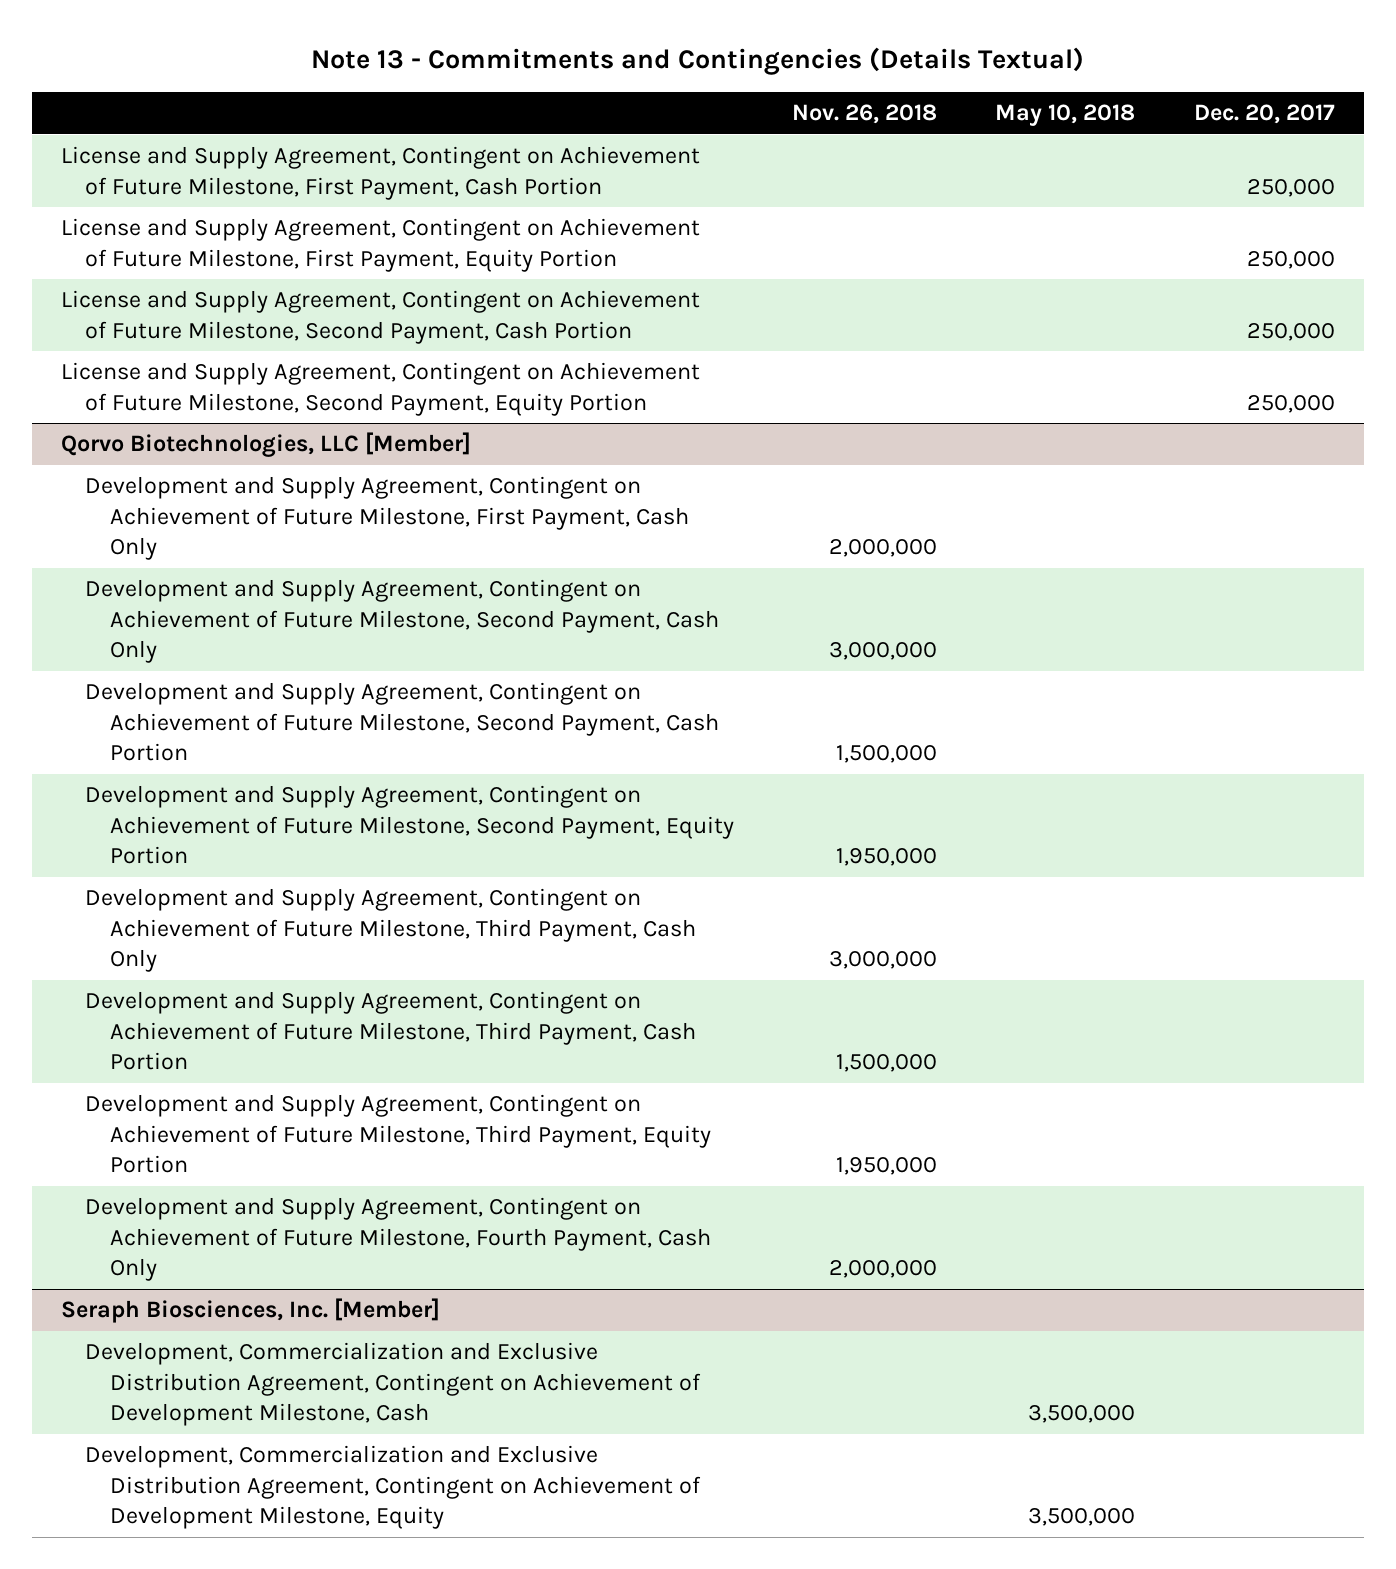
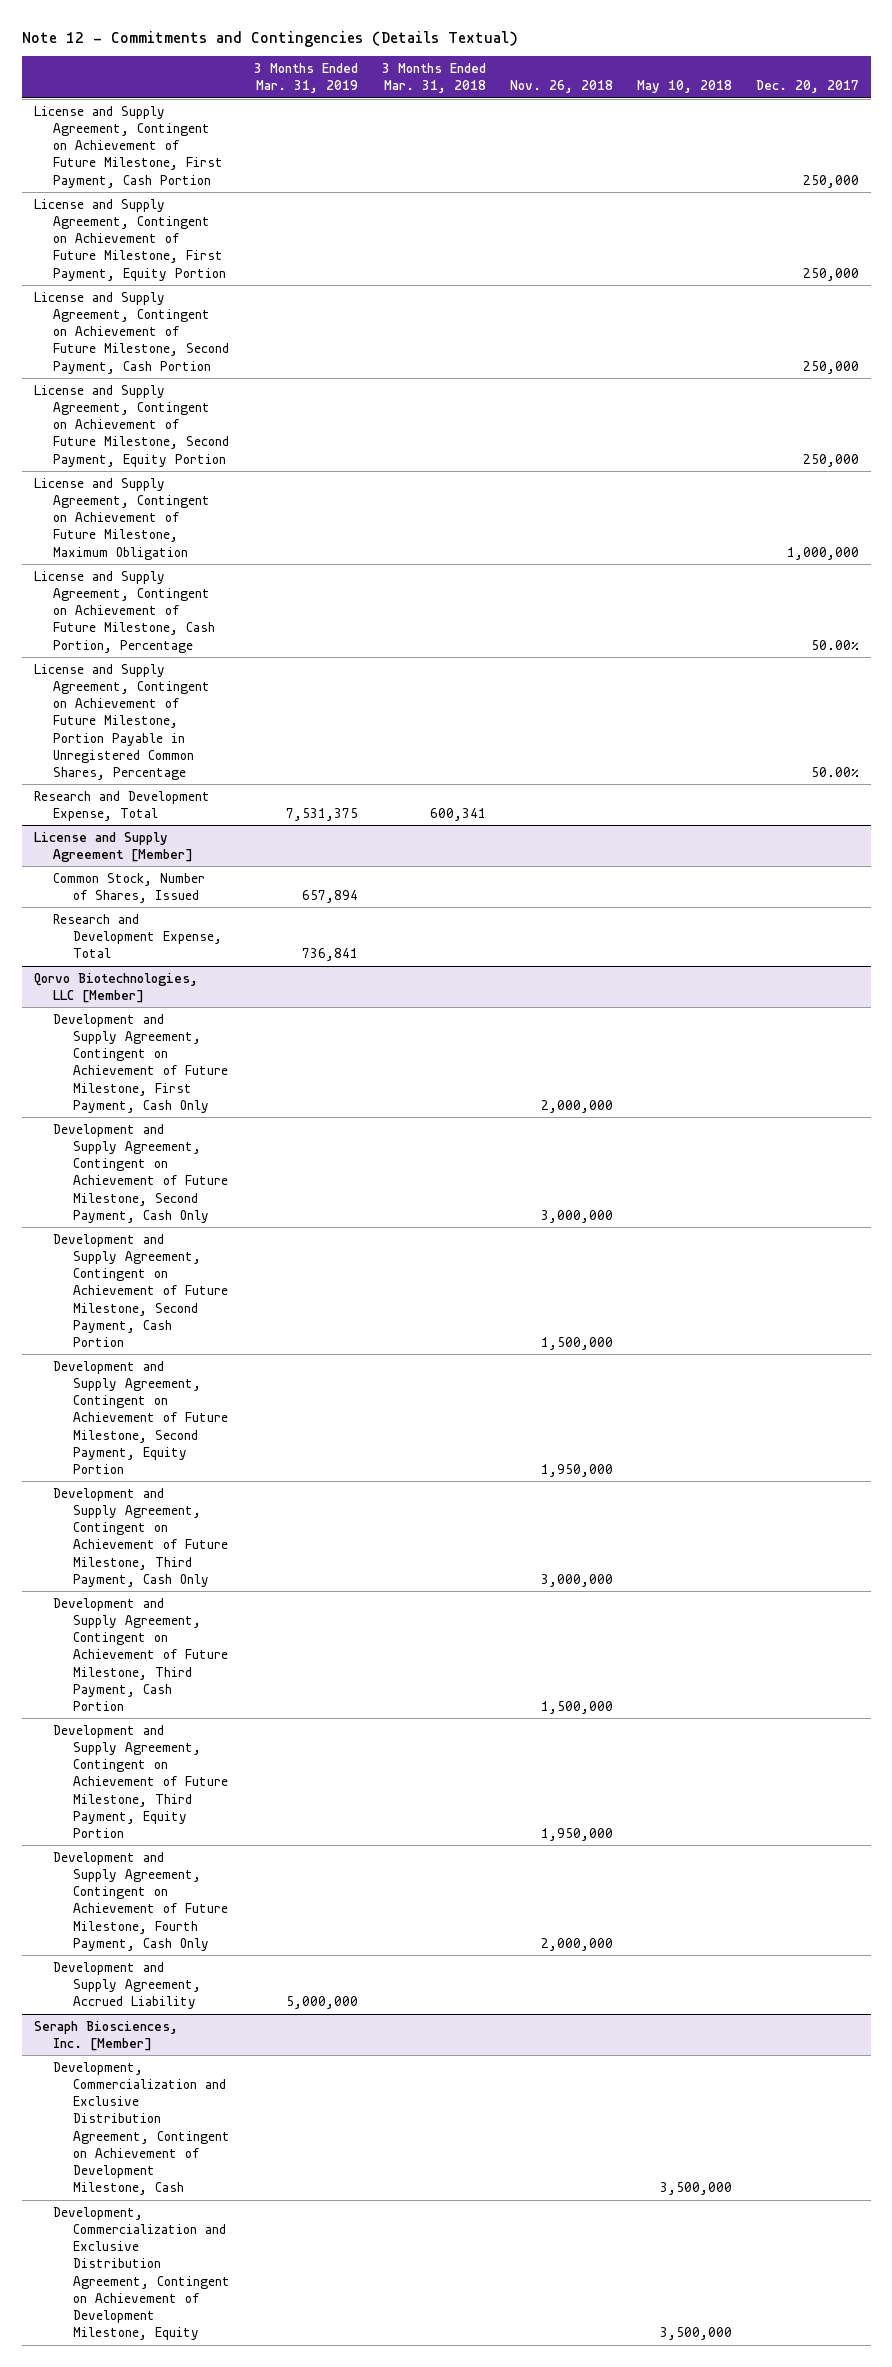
- Note 13 - Commitments and Contingencies (Details Textual)
+ Note 12 - Commitments and Contingencies (Details Textual)
- | Nov. 26, 2018 | May 10, 2018 | Dec. 20, 2017
+ | 3 Months Ended Mar. 31, 2019 | 3 Months Ended Mar. 31, 2018 | Nov. 26, 2018 | May 10, 2018 | Dec. 20, 2017
+ License and Supply Agreement, Contingent on Achievement of Future Milestone, Maximum Obligation | | | | | 1,000,000
+ License and Supply Agreement, Contingent on Achievement of Future Milestone, Cash Portion, Percentage | | | | | 50.00%
+ License and Supply Agreement, Contingent on Achievement of Future Milestone, Portion Payable in Unregistered Common Shares, Percentage | | | | | 50.00%
+ Research and Development Expense, Total | 7,531,375 | 600,341 | | |
+ License and Supply Agreement [Member]
+ Common Stock, Number of Shares, Issued | 657,894 | | | |
+ Research and Development Expense, Total | 736,841 | | | |
@ Qorvo Biotechnologies, LLC [Member]
+ Development and Supply Agreement, Accrued Liability | 5,000,000 | | | |

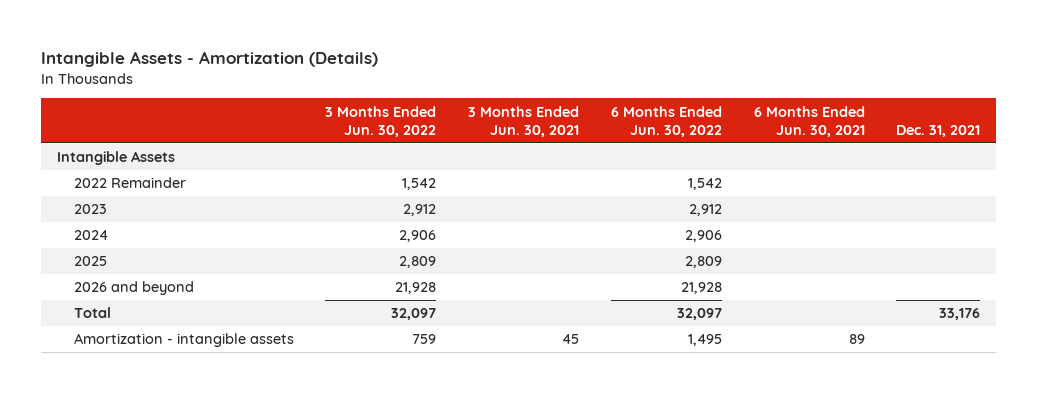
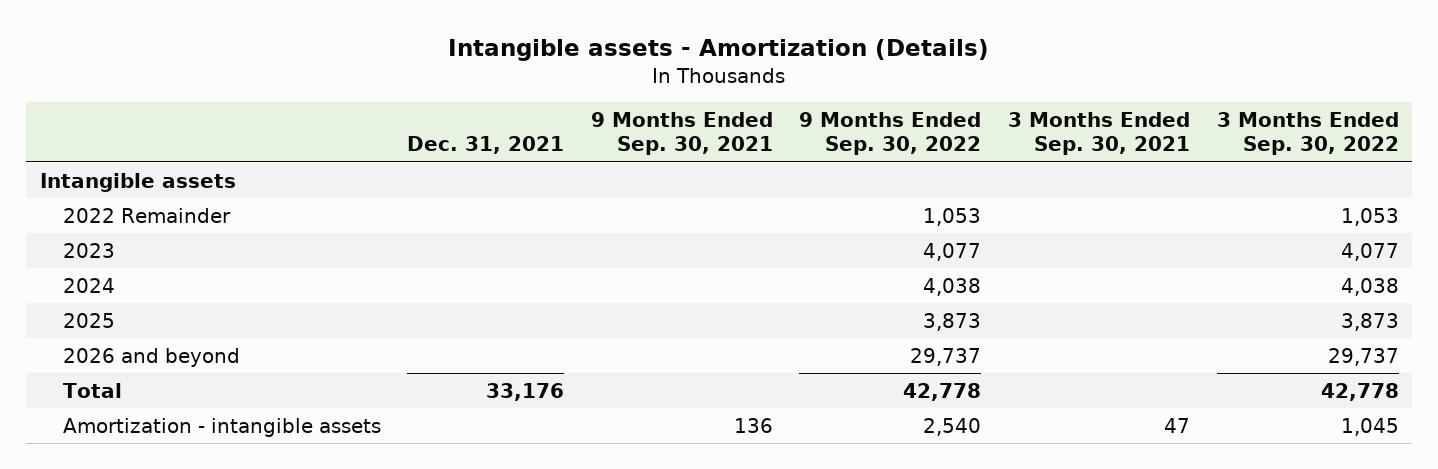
- Intangible Assets - Amortization (Details)
+ Intangible assets - Amortization (Details)
- | 3 Months Ended Jun. 30, 2022 | 3 Months Ended Jun. 30, 2021 | 6 Months Ended Jun. 30, 2022 | 6 Months Ended Jun. 30, 2021 | Dec. 31, 2021
+ | Dec. 31, 2021 | 9 Months Ended Sep. 30, 2021 | 9 Months Ended Sep. 30, 2022 | 3 Months Ended Sep. 30, 2021 | 3 Months Ended Sep. 30, 2022
- Intangible Assets
+ Intangible assets

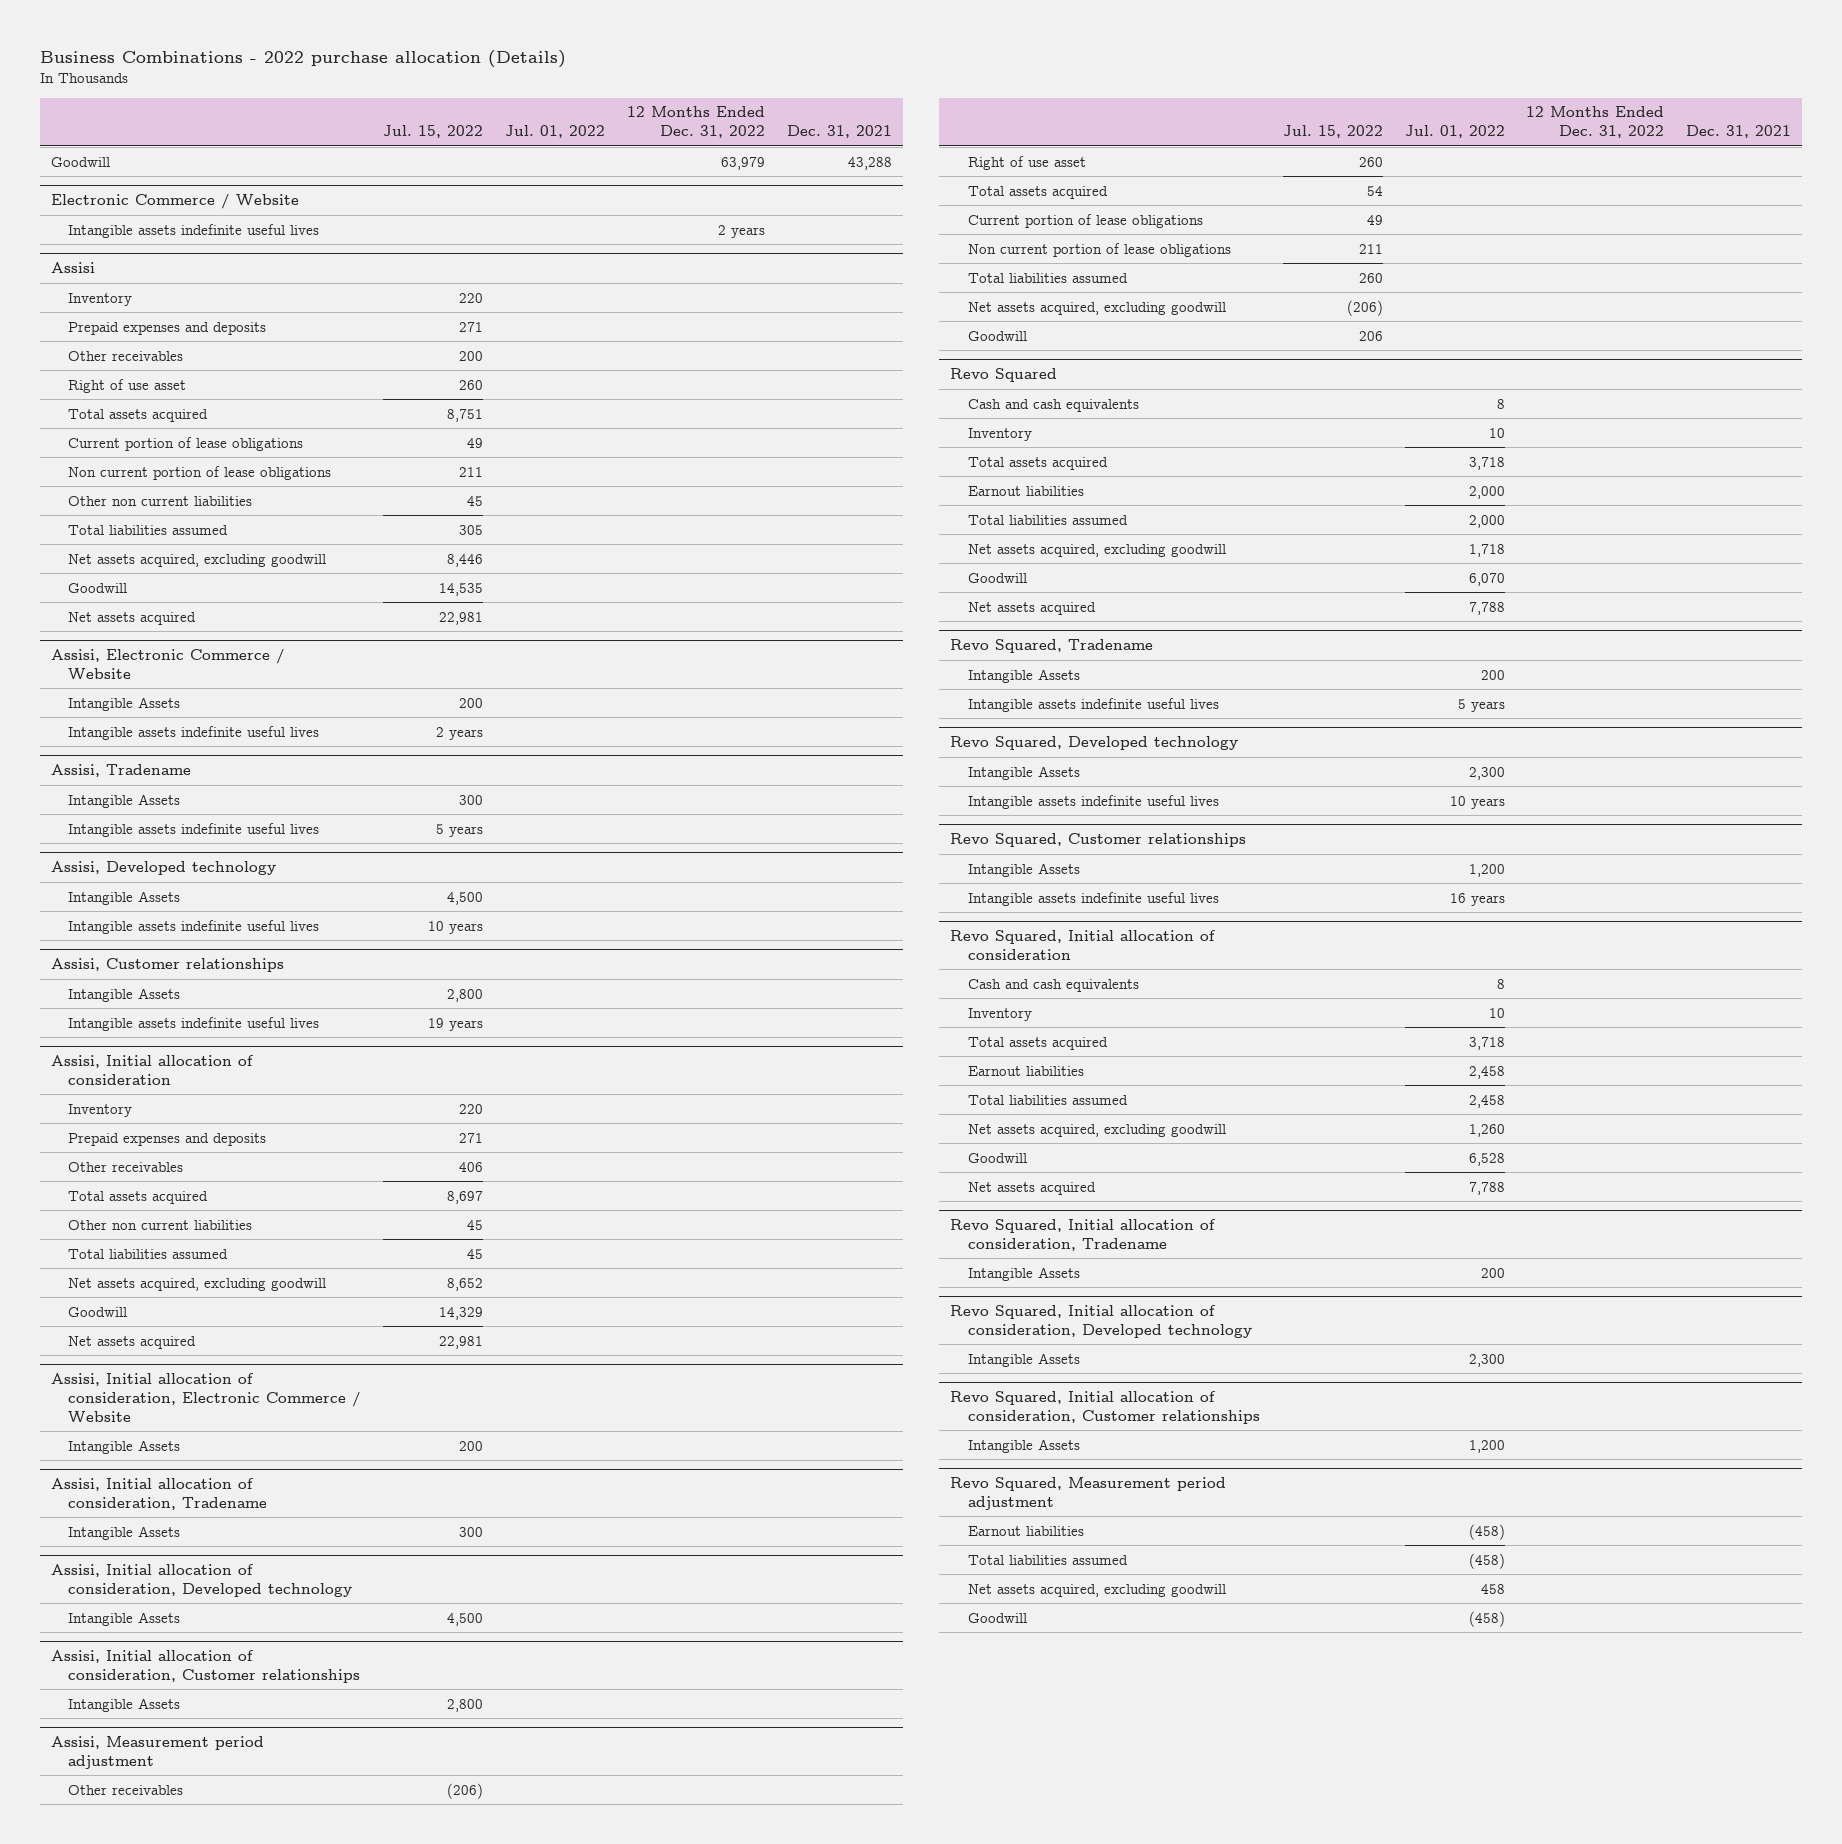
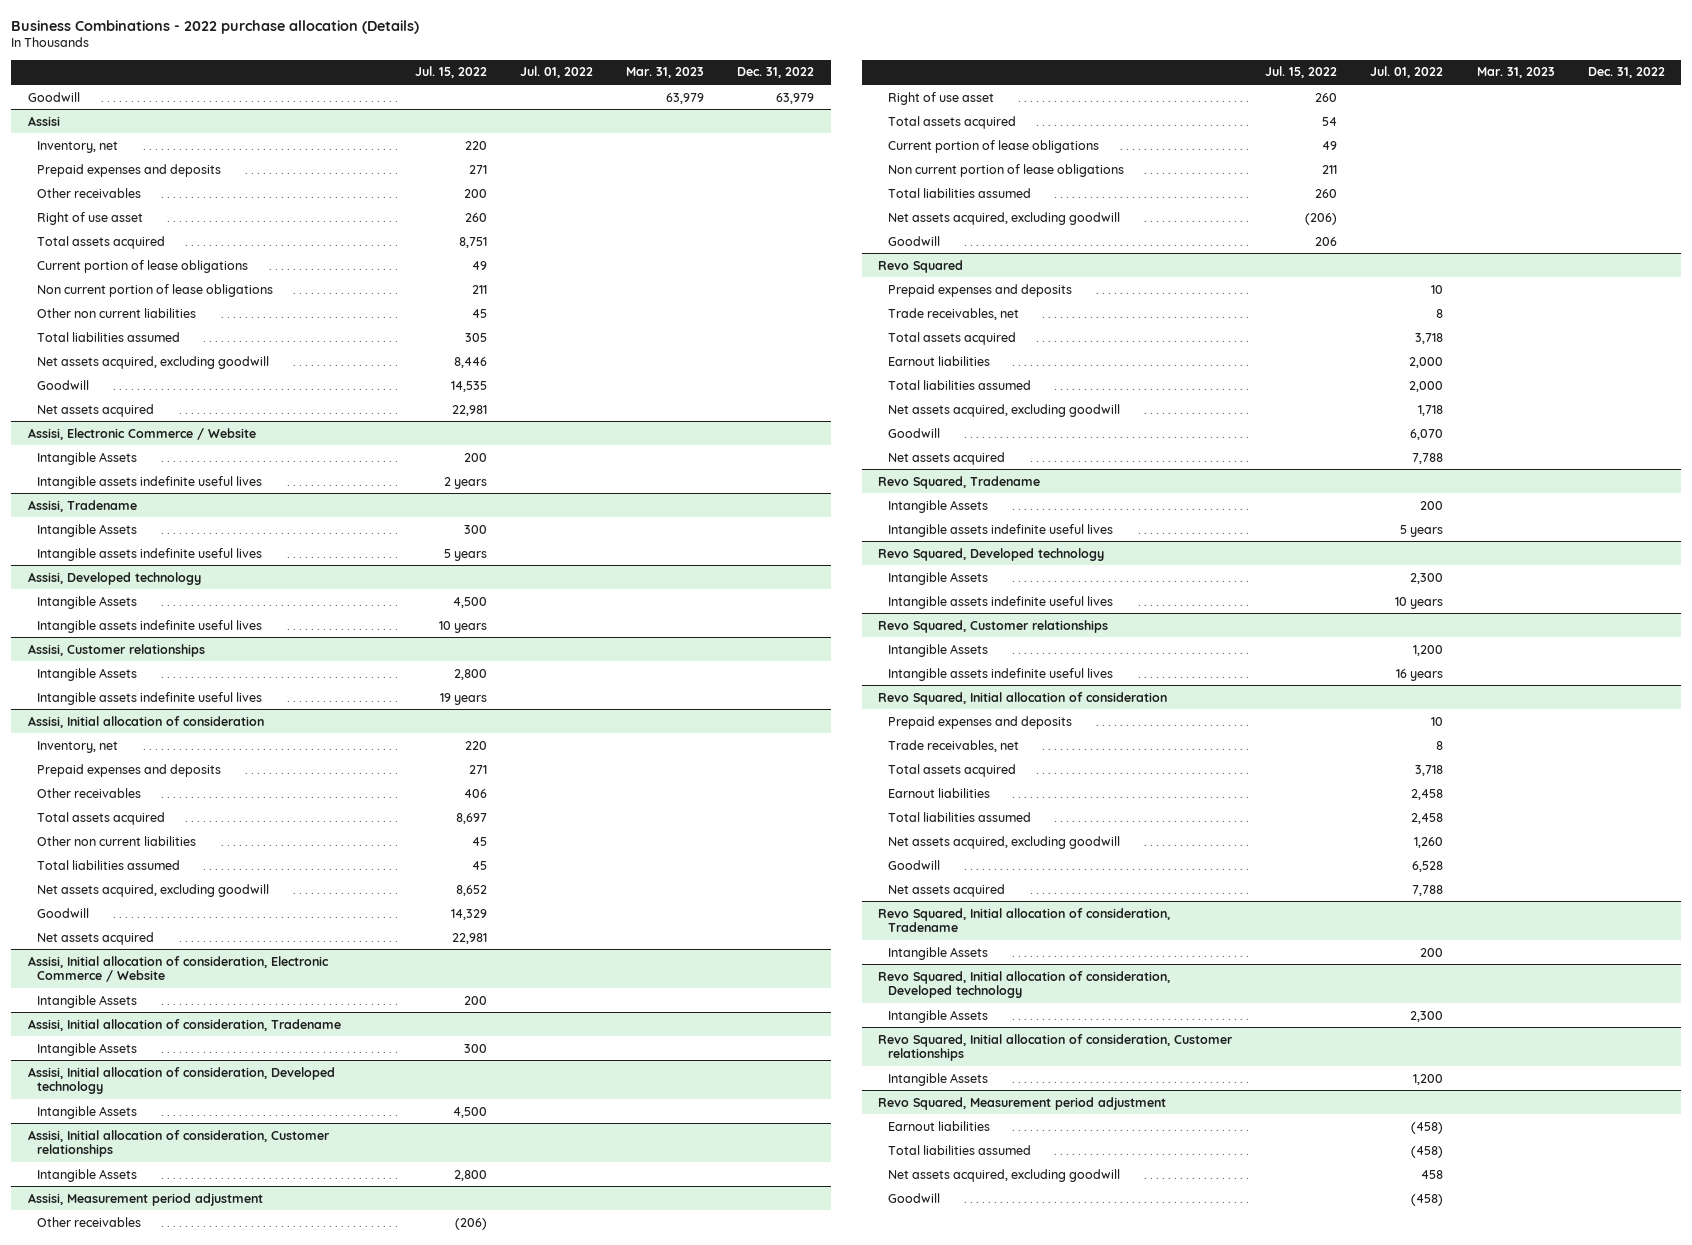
- | Jul. 15, 2022 | Jul. 01, 2022 | 12 Months Ended Dec. 31, 2022 | Dec. 31, 2021
+ | Jul. 15, 2022 | Jul. 01, 2022 | Mar. 31, 2023 | Dec. 31, 2022
- Electronic Commerce / Website
- Intangible assets indefinite useful lives | | | 2 years |
@ Assisi
- Inventory | 220 | | |
+ Inventory, net | 220 | | |
@ Assisi, Initial allocation of consideration
- Inventory | 220 | | |
+ Inventory, net | 220 | | |
@ Revo Squared
- Cash and cash equivalents | | 8 | |
- Inventory | | 10 | |
+ Prepaid expenses and deposits | | 10 | |
+ Trade receivables, net | | 8 | |
@ Revo Squared, Initial allocation of consideration
- Cash and cash equivalents | | 8 | |
- Inventory | | 10 | |
+ Prepaid expenses and deposits | | 10 | |
+ Trade receivables, net | | 8 | |

